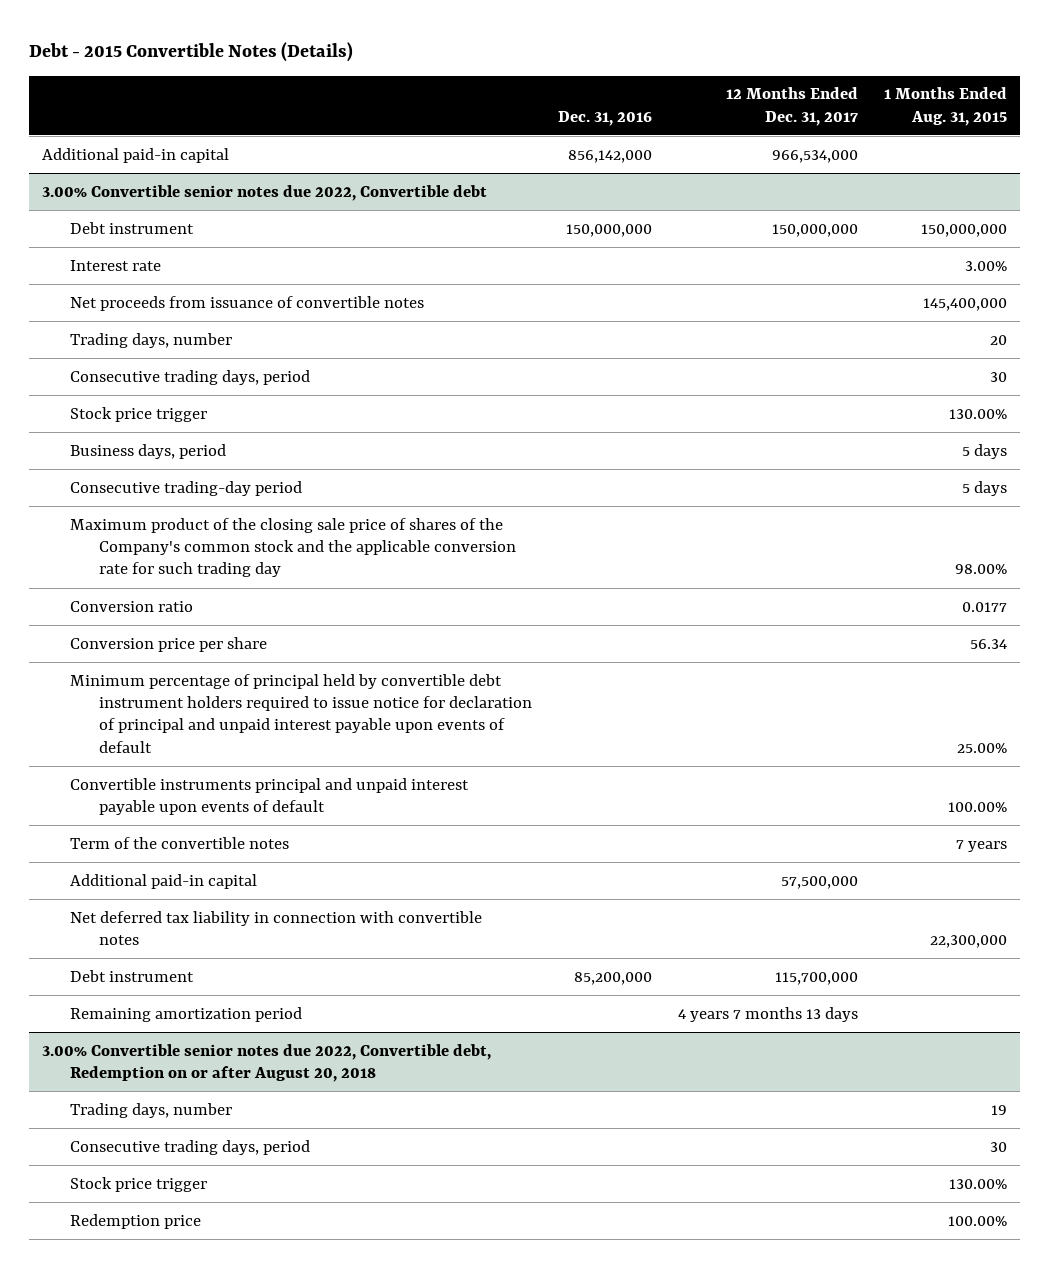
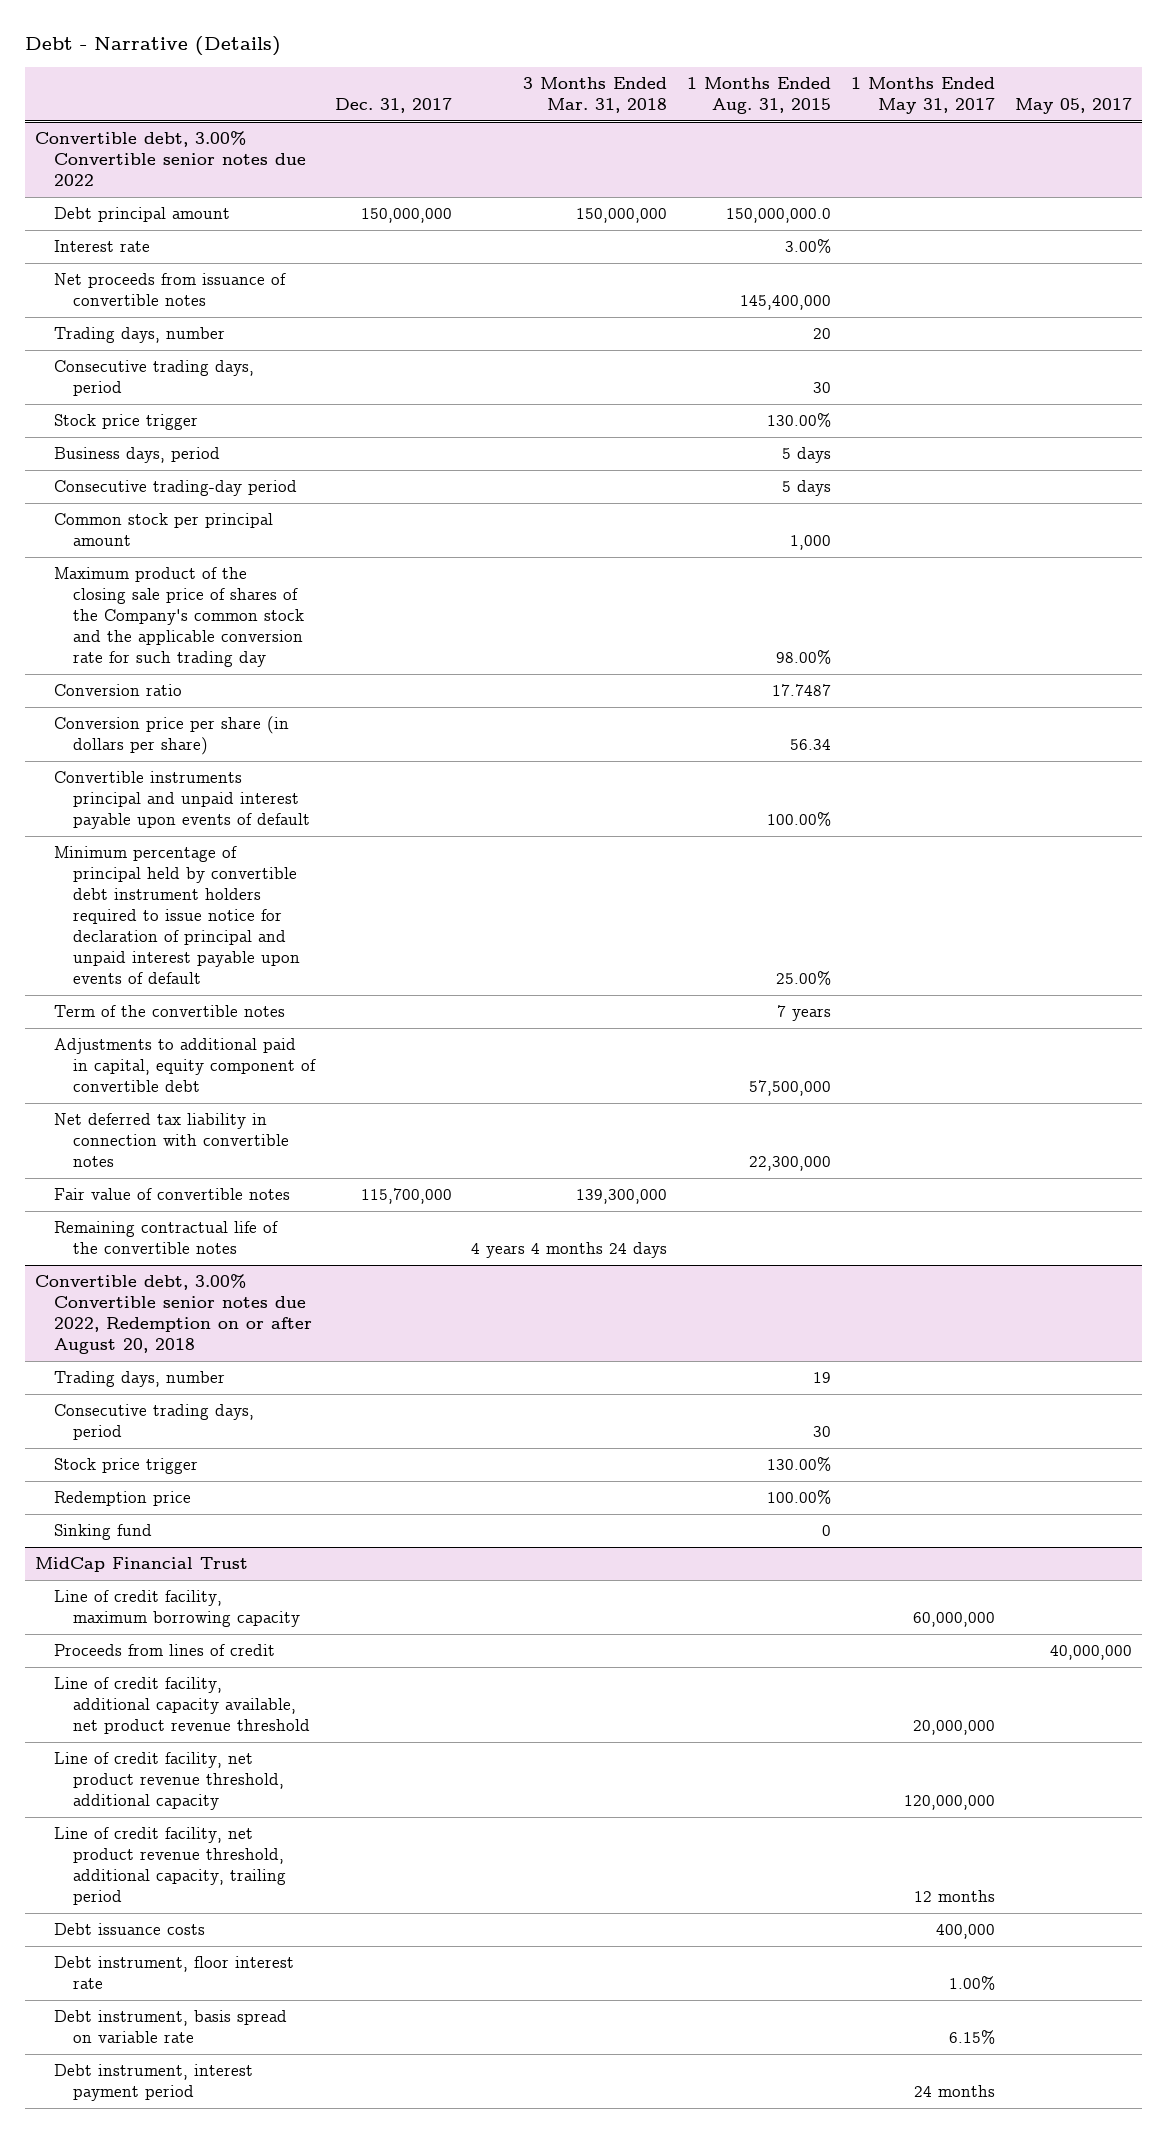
- Debt - 2015 Convertible Notes (Details)
+ Debt - Narrative (Details)
- | Dec. 31, 2016 | 12 Months Ended Dec. 31, 2017 | 1 Months Ended Aug. 31, 2015
+ | Dec. 31, 2017 | 3 Months Ended Mar. 31, 2018 | 1 Months Ended Aug. 31, 2015 | 1 Months Ended May 31, 2017 | May 05, 2017
- Additional paid-in capital | 856,142,000 | 966,534,000 |
- 3.00% Convertible senior notes due 2022, Convertible debt
- Debt instrument | 150,000,000 | 150,000,000 | 150,000,000
+ Convertible debt, 3.00% Convertible senior notes due 2022
+ Debt principal amount | 150,000,000 | 150,000,000 | 150,000,000.0 | |
+ Common stock per principal amount | | | 1,000 | |
- Conversion ratio | | | 0.0177
- Conversion price per share | | | 56.34
- Minimum percentage of principal held by convertible debt instrument holders required to issue notice for declaration of principal and unpaid interest payable upon events of default | | | 25.00%
+ Conversion ratio | | | 17.7487 | |
+ Conversion price per share (in dollars per share) | | | 56.34 | |
+ Minimum percentage of principal held by convertible debt instrument holders required to issue notice for declaration of principal and unpaid interest payable upon events of default | | | 25.00% | |
- Additional paid-in capital | | 57,500,000 |
+ Adjustments to additional paid in capital, equity component of convertible debt | | | 57,500,000 | |
- Debt instrument | 85,200,000 | 115,700,000 |
- Remaining amortization period | | 4 years 7 months 13 days |
- 3.00% Convertible senior notes due 2022, Convertible debt, Redemption on or after August 20, 2018
+ Fair value of convertible notes | 115,700,000 | 139,300,000 | | |
+ Remaining contractual life of the convertible notes | | 4 years 4 months 24 days | | |
+ Convertible debt, 3.00% Convertible senior notes due 2022, Redemption on or after August 20, 2018
+ Sinking fund | | | 0 | |
+ MidCap Financial Trust
+ Line of credit facility, maximum borrowing capacity | | | | 60,000,000 |
+ Proceeds from lines of credit | | | | | 40,000,000
+ Line of credit facility, additional capacity available, net product revenue threshold | | | | 20,000,000 |
+ Line of credit facility, net product revenue threshold, additional capacity | | | | 120,000,000 |
+ Line of credit facility, net product revenue threshold, additional capacity, trailing period | | | | 12 months |
+ Debt issuance costs | | | | 400,000 |
+ Debt instrument, floor interest rate | | | | 1.00% |
+ Debt instrument, basis spread on variable rate | | | | 6.15% |
+ Debt instrument, interest payment period | | | | 24 months |

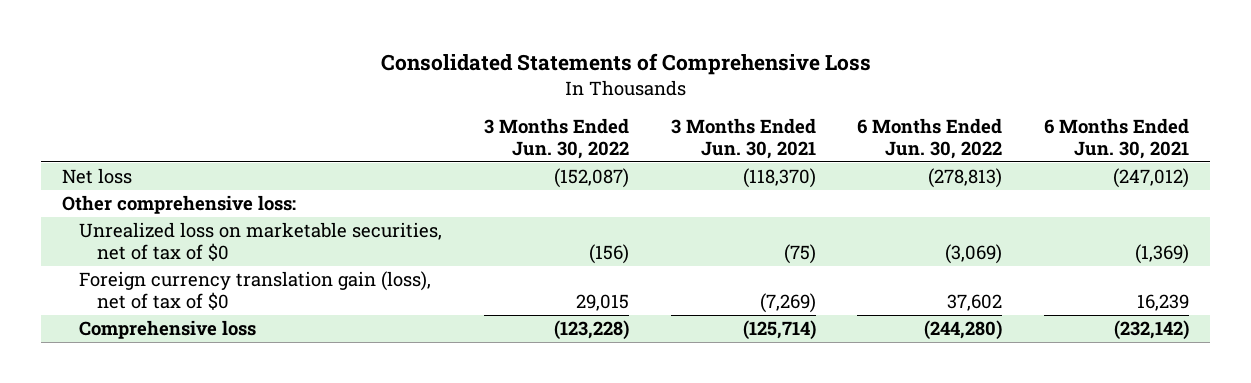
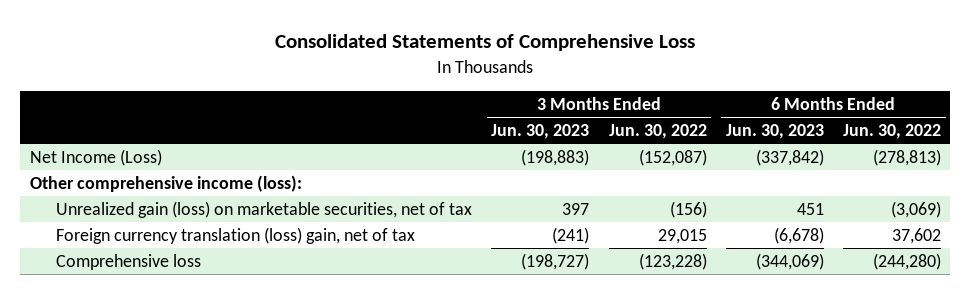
- | 3 Months Ended Jun. 30, 2022 | 3 Months Ended Jun. 30, 2021 | 6 Months Ended Jun. 30, 2022 | 6 Months Ended Jun. 30, 2021
+ | 3 Months Ended Jun. 30, 2023 | 3 Months Ended Jun. 30, 2022 | 6 Months Ended Jun. 30, 2023 | 6 Months Ended Jun. 30, 2022
- Net loss | (152,087) | (118,370) | (278,813) | (247,012)
- Other comprehensive loss:
- Unrealized loss on marketable securities, net of tax of $0 | (156) | (75) | (3,069) | (1,369)
- Foreign currency translation gain (loss), net of tax of $0 | 29,015 | (7,269) | 37,602 | 16,239
+ Net Income (Loss) | (198,883) | (152,087) | (337,842) | (278,813)
+ Other comprehensive income (loss):
+ Unrealized gain (loss) on marketable securities, net of tax | 397 | (156) | 451 | (3,069)
+ Foreign currency translation (loss) gain, net of tax | (241) | 29,015 | (6,678) | 37,602

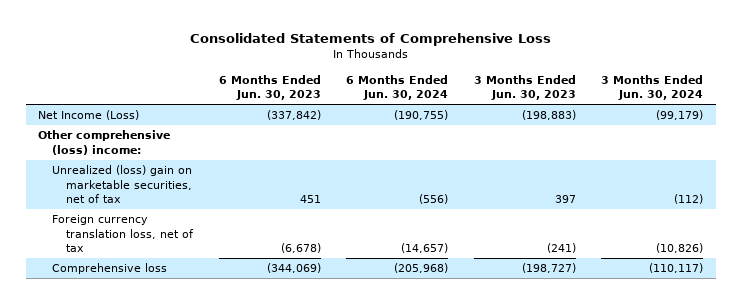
- | 3 Months Ended Jun. 30, 2023 | 3 Months Ended Jun. 30, 2022 | 6 Months Ended Jun. 30, 2023 | 6 Months Ended Jun. 30, 2022
+ | 6 Months Ended Jun. 30, 2023 | 6 Months Ended Jun. 30, 2024 | 3 Months Ended Jun. 30, 2023 | 3 Months Ended Jun. 30, 2024
- Other comprehensive income (loss):
- Unrealized gain (loss) on marketable securities, net of tax | 397 | (156) | 451 | (3,069)
- Foreign currency translation (loss) gain, net of tax | (241) | 29,015 | (6,678) | 37,602
+ Other comprehensive (loss) income:
+ Unrealized (loss) gain on marketable securities, net of tax | 451 | (556) | 397 | (112)
+ Foreign currency translation loss, net of tax | (6,678) | (14,657) | (241) | (10,826)

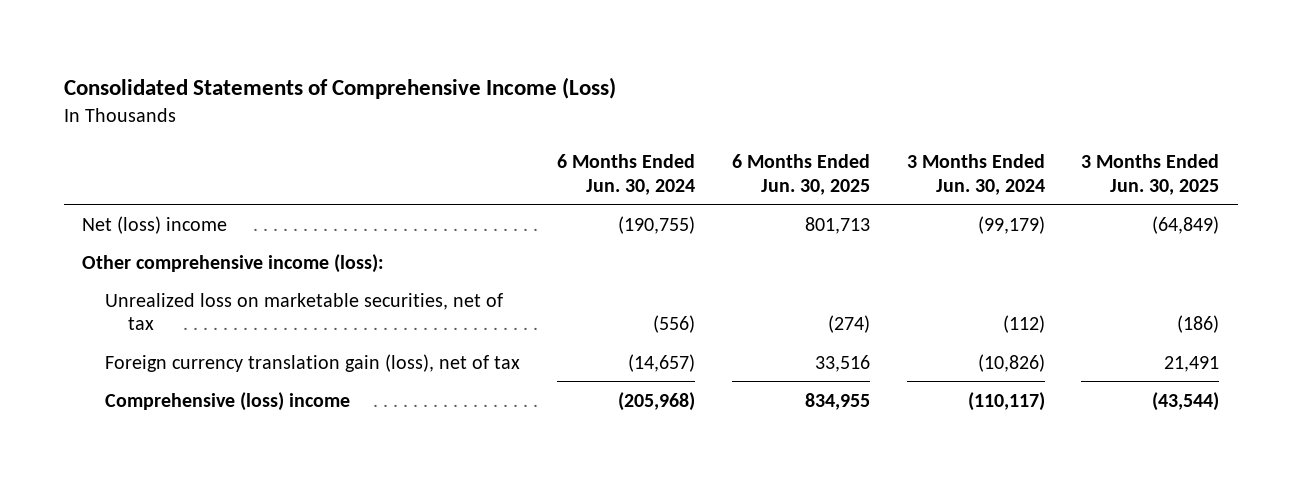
- Consolidated Statements of Comprehensive Loss
+ Consolidated Statements of Comprehensive Income (Loss)
- | 6 Months Ended Jun. 30, 2023 | 6 Months Ended Jun. 30, 2024 | 3 Months Ended Jun. 30, 2023 | 3 Months Ended Jun. 30, 2024
+ | 6 Months Ended Jun. 30, 2024 | 6 Months Ended Jun. 30, 2025 | 3 Months Ended Jun. 30, 2024 | 3 Months Ended Jun. 30, 2025
- Net Income (Loss) | (337,842) | (190,755) | (198,883) | (99,179)
- Other comprehensive (loss) income:
- Unrealized (loss) gain on marketable securities, net of tax | 451 | (556) | 397 | (112)
- Foreign currency translation loss, net of tax | (6,678) | (14,657) | (241) | (10,826)
- Comprehensive loss | (344,069) | (205,968) | (198,727) | (110,117)
+ Net (loss) income | (190,755) | 801,713 | (99,179) | (64,849)
+ Other comprehensive income (loss):
+ Unrealized loss on marketable securities, net of tax | (556) | (274) | (112) | (186)
+ Foreign currency translation gain (loss), net of tax | (14,657) | 33,516 | (10,826) | 21,491
+ Comprehensive (loss) income | (205,968) | 834,955 | (110,117) | (43,544)

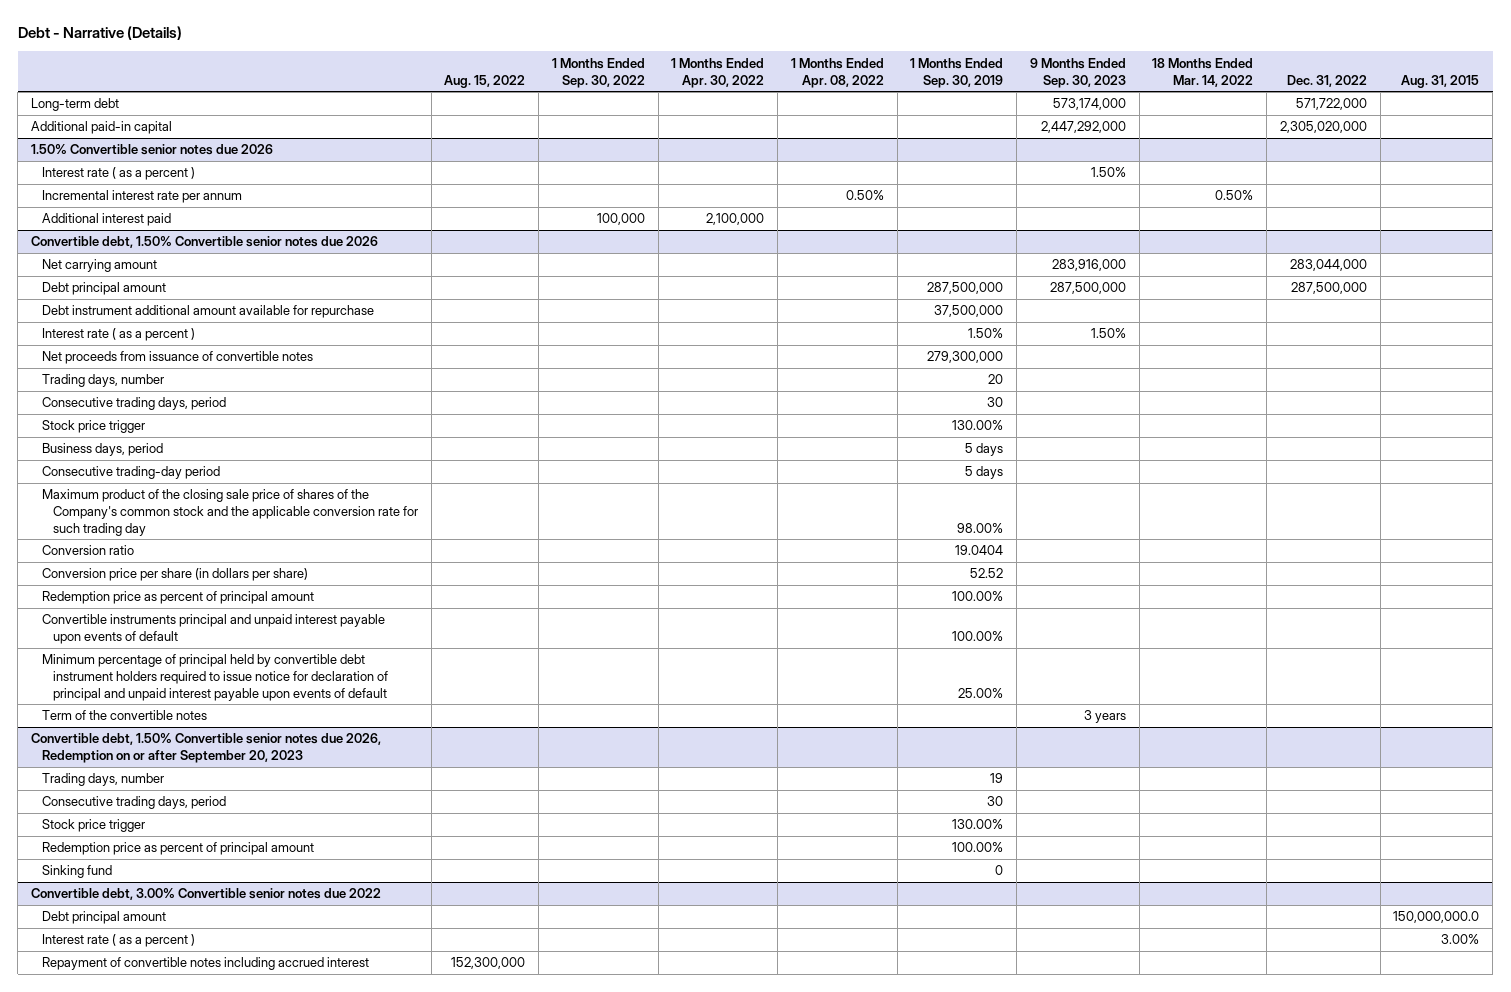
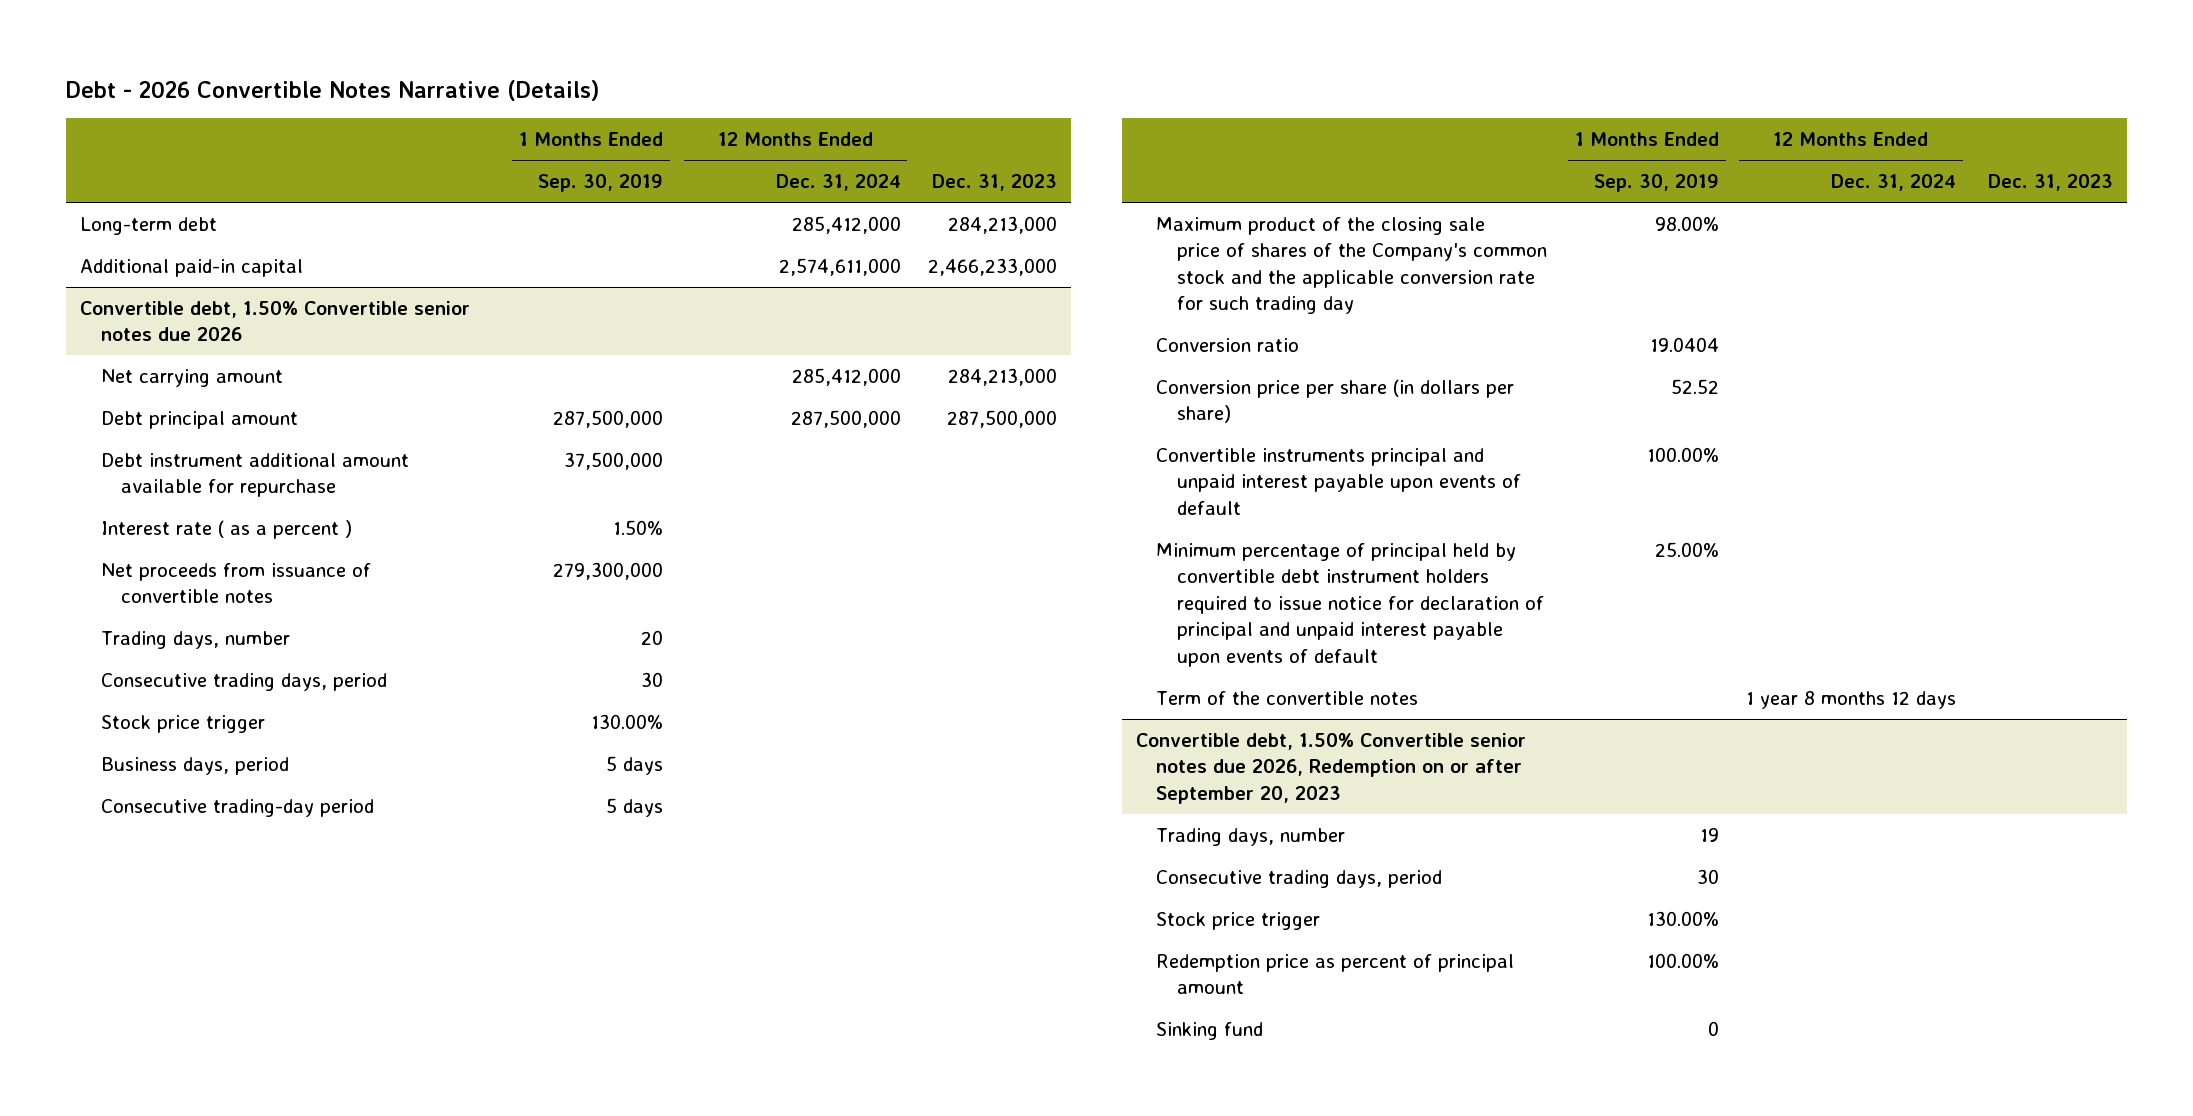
- Debt - Narrative (Details)
+ Debt - 2026 Convertible Notes Narrative (Details)
- | Aug. 15, 2022 | 1 Months Ended Sep. 30, 2022 | 1 Months Ended Apr. 30, 2022 | 1 Months Ended Apr. 08, 2022 | 1 Months Ended Sep. 30, 2019 | 9 Months Ended Sep. 30, 2023 | 18 Months Ended Mar. 14, 2022 | Dec. 31, 2022 | Aug. 31, 2015
+ | 1 Months Ended Sep. 30, 2019 | 12 Months Ended Dec. 31, 2024 | Dec. 31, 2023
- 1.50% Convertible senior notes due 2026
- Interest rate ( as a percent ) | | | | | | 1.50% | | |
- Incremental interest rate per annum | | | | 0.50% | | | 0.50% | |
- Additional interest paid | | 100,000 | 2,100,000 | | | | | |
@ Convertible debt, 1.50% Convertible senior notes due 2026
- Redemption price as percent of principal amount | | | | | 100.00% | | | |
- Convertible debt, 3.00% Convertible senior notes due 2022
- Debt principal amount | | | | | | | | | 150,000,000.0
- Interest rate ( as a percent ) | | | | | | | | | 3.00%
- Repayment of convertible notes including accrued interest | 152,300,000 | | | | | | | |

